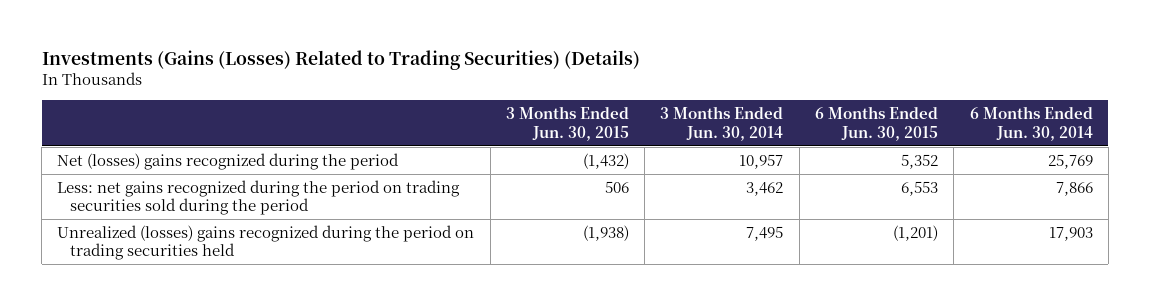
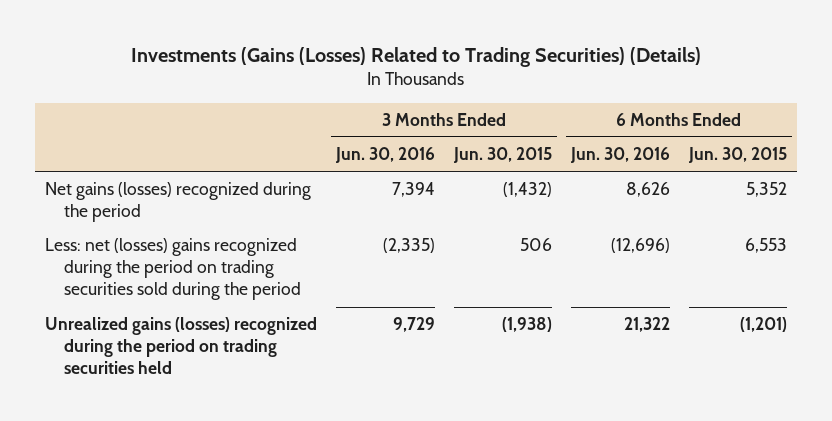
- | 3 Months Ended Jun. 30, 2015 | 3 Months Ended Jun. 30, 2014 | 6 Months Ended Jun. 30, 2015 | 6 Months Ended Jun. 30, 2014
+ | 3 Months Ended Jun. 30, 2016 | 3 Months Ended Jun. 30, 2015 | 6 Months Ended Jun. 30, 2016 | 6 Months Ended Jun. 30, 2015
- Net (losses) gains recognized during the period | (1,432) | 10,957 | 5,352 | 25,769
- Less: net gains recognized during the period on trading securities sold during the period | 506 | 3,462 | 6,553 | 7,866
- Unrealized (losses) gains recognized during the period on trading securities held | (1,938) | 7,495 | (1,201) | 17,903
+ Net gains (losses) recognized during the period | 7,394 | (1,432) | 8,626 | 5,352
+ Less: net (losses) gains recognized during the period on trading securities sold during the period | (2,335) | 506 | (12,696) | 6,553
+ Unrealized gains (losses) recognized during the period on trading securities held | 9,729 | (1,938) | 21,322 | (1,201)

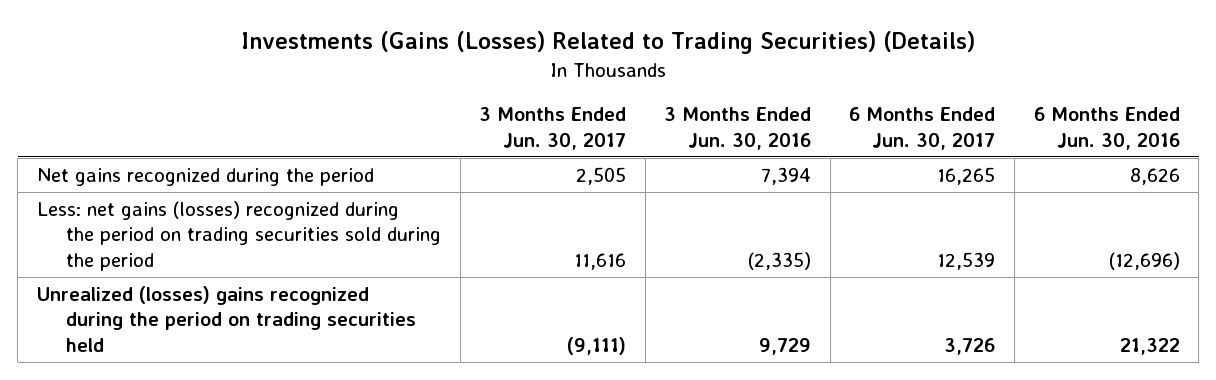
- | 3 Months Ended Jun. 30, 2016 | 3 Months Ended Jun. 30, 2015 | 6 Months Ended Jun. 30, 2016 | 6 Months Ended Jun. 30, 2015
+ | 3 Months Ended Jun. 30, 2017 | 3 Months Ended Jun. 30, 2016 | 6 Months Ended Jun. 30, 2017 | 6 Months Ended Jun. 30, 2016
- Net gains (losses) recognized during the period | 7,394 | (1,432) | 8,626 | 5,352
- Less: net (losses) gains recognized during the period on trading securities sold during the period | (2,335) | 506 | (12,696) | 6,553
- Unrealized gains (losses) recognized during the period on trading securities held | 9,729 | (1,938) | 21,322 | (1,201)
+ Net gains recognized during the period | 2,505 | 7,394 | 16,265 | 8,626
+ Less: net gains (losses) recognized during the period on trading securities sold during the period | 11,616 | (2,335) | 12,539 | (12,696)
+ Unrealized (losses) gains recognized during the period on trading securities held | (9,111) | 9,729 | 3,726 | 21,322

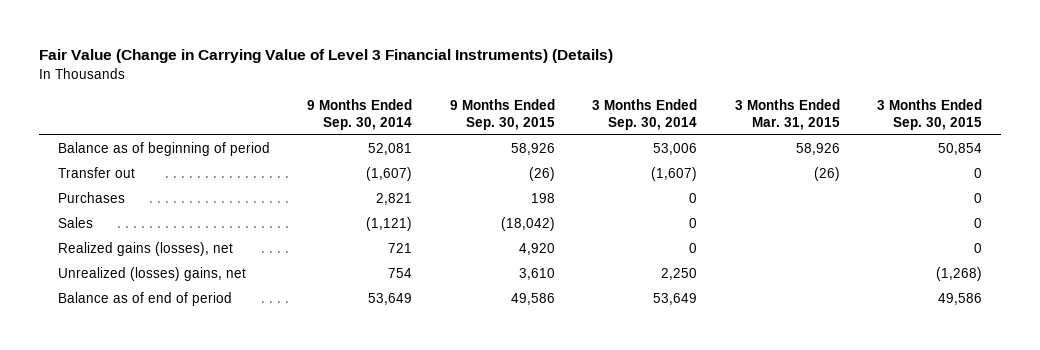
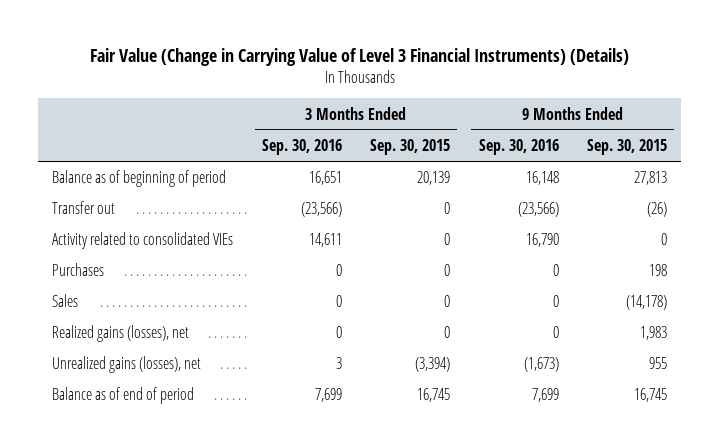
- | 9 Months Ended Sep. 30, 2014 | 9 Months Ended Sep. 30, 2015 | 3 Months Ended Sep. 30, 2014 | 3 Months Ended Mar. 31, 2015 | 3 Months Ended Sep. 30, 2015
+ | 3 Months Ended Sep. 30, 2016 | 3 Months Ended Sep. 30, 2015 | 9 Months Ended Sep. 30, 2016 | 9 Months Ended Sep. 30, 2015
- Balance as of beginning of period | 52,081 | 58,926 | 53,006 | 58,926 | 50,854
+ Balance as of beginning of period | 16,651 | 20,139 | 16,148 | 27,813
+ Activity related to consolidated VIEs | 14,611 | 0 | 16,790 | 0
- Sales | (1,121) | (18,042) | 0 | | 0
- Realized gains (losses), net | 721 | 4,920 | 0 | | 0
- Unrealized (losses) gains, net | 754 | 3,610 | 2,250 | | (1,268)
- Balance as of end of period | 53,649 | 49,586 | 53,649 | | 49,586
+ Sales | 0 | 0 | 0 | (14,178)
+ Realized gains (losses), net | 0 | 0 | 0 | 1,983
+ Unrealized gains (losses), net | 3 | (3,394) | (1,673) | 955
+ Balance as of end of period | 7,699 | 16,745 | 7,699 | 16,745

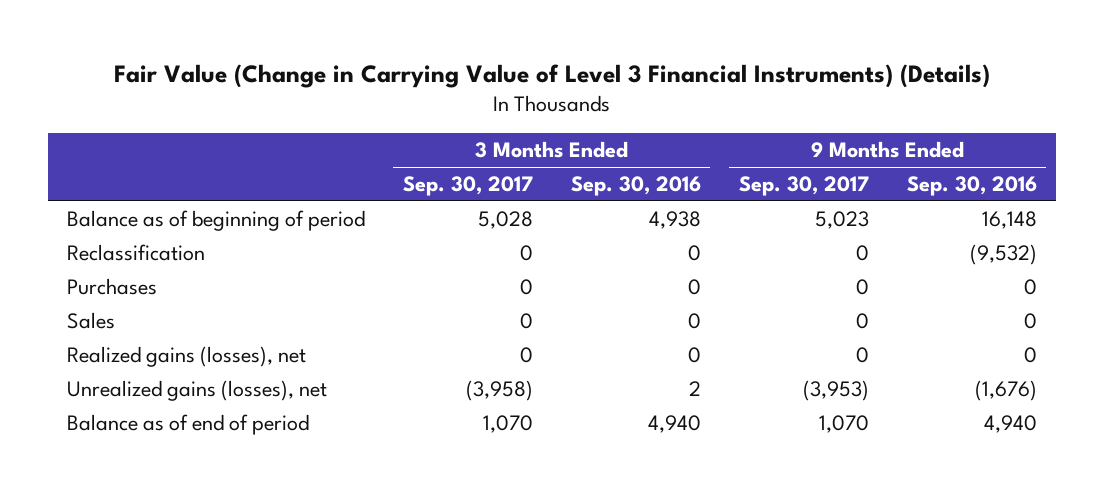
- | 3 Months Ended Sep. 30, 2016 | 3 Months Ended Sep. 30, 2015 | 9 Months Ended Sep. 30, 2016 | 9 Months Ended Sep. 30, 2015
+ | 3 Months Ended Sep. 30, 2017 | 3 Months Ended Sep. 30, 2016 | 9 Months Ended Sep. 30, 2017 | 9 Months Ended Sep. 30, 2016
- Balance as of beginning of period | 16,651 | 20,139 | 16,148 | 27,813
- Transfer out | (23,566) | 0 | (23,566) | (26)
- Activity related to consolidated VIEs | 14,611 | 0 | 16,790 | 0
+ Balance as of beginning of period | 5,028 | 4,938 | 5,023 | 16,148
+ Reclassification | 0 | 0 | 0 | (9,532)
- Unrealized gains (losses), net | 3 | (3,394) | (1,673) | 955
- Balance as of end of period | 7,699 | 16,745 | 7,699 | 16,745
+ Unrealized gains (losses), net | (3,958) | 2 | (3,953) | (1,676)
+ Balance as of end of period | 1,070 | 4,940 | 1,070 | 4,940

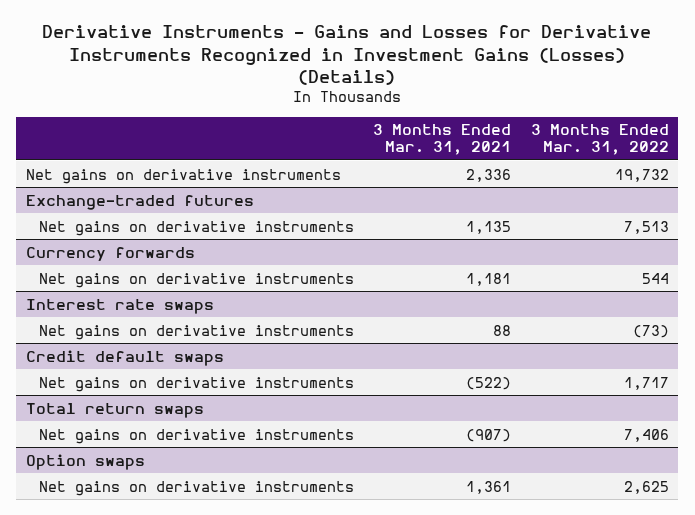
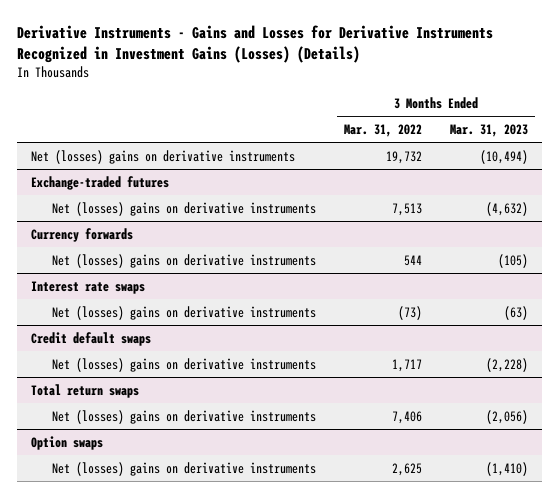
- | 3 Months Ended Mar. 31, 2021 | 3 Months Ended Mar. 31, 2022
+ | 3 Months Ended Mar. 31, 2022 | 3 Months Ended Mar. 31, 2023
- Net gains on derivative instruments | 2,336 | 19,732
+ Net (losses) gains on derivative instruments | 19,732 | (10,494)
@ Exchange-traded futures
- Net gains on derivative instruments | 1,135 | 7,513
+ Net (losses) gains on derivative instruments | 7,513 | (4,632)
@ Currency forwards
- Net gains on derivative instruments | 1,181 | 544
+ Net (losses) gains on derivative instruments | 544 | (105)
@ Interest rate swaps
- Net gains on derivative instruments | 88 | (73)
+ Net (losses) gains on derivative instruments | (73) | (63)
@ Credit default swaps
- Net gains on derivative instruments | (522) | 1,717
+ Net (losses) gains on derivative instruments | 1,717 | (2,228)
@ Total return swaps
- Net gains on derivative instruments | (907) | 7,406
+ Net (losses) gains on derivative instruments | 7,406 | (2,056)
@ Option swaps
- Net gains on derivative instruments | 1,361 | 2,625
+ Net (losses) gains on derivative instruments | 2,625 | (1,410)

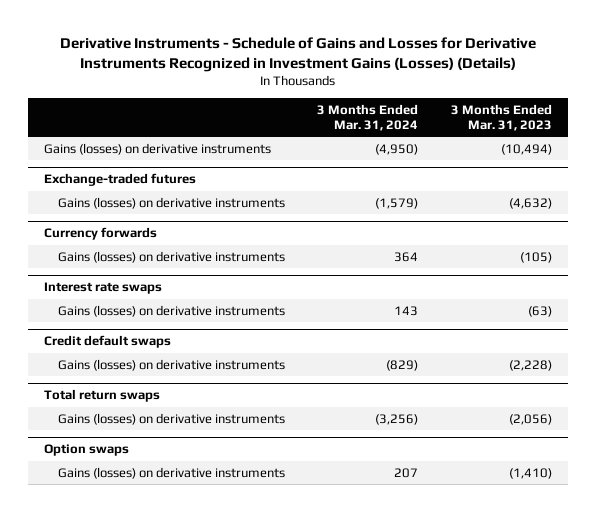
- Derivative Instruments - Gains and Losses for Derivative Instruments Recognized in Investment Gains (Losses) (Details)
+ Derivative Instruments - Schedule of Gains and Losses for Derivative Instruments Recognized in Investment Gains (Losses) (Details)
- | 3 Months Ended Mar. 31, 2022 | 3 Months Ended Mar. 31, 2023
+ | 3 Months Ended Mar. 31, 2024 | 3 Months Ended Mar. 31, 2023
- Net (losses) gains on derivative instruments | 19,732 | (10,494)
+ Gains (losses) on derivative instruments | (4,950) | (10,494)
@ Exchange-traded futures
- Net (losses) gains on derivative instruments | 7,513 | (4,632)
+ Gains (losses) on derivative instruments | (1,579) | (4,632)
@ Currency forwards
- Net (losses) gains on derivative instruments | 544 | (105)
+ Gains (losses) on derivative instruments | 364 | (105)
@ Interest rate swaps
- Net (losses) gains on derivative instruments | (73) | (63)
+ Gains (losses) on derivative instruments | 143 | (63)
@ Credit default swaps
- Net (losses) gains on derivative instruments | 1,717 | (2,228)
+ Gains (losses) on derivative instruments | (829) | (2,228)
@ Total return swaps
- Net (losses) gains on derivative instruments | 7,406 | (2,056)
+ Gains (losses) on derivative instruments | (3,256) | (2,056)
@ Option swaps
- Net (losses) gains on derivative instruments | 2,625 | (1,410)
+ Gains (losses) on derivative instruments | 207 | (1,410)

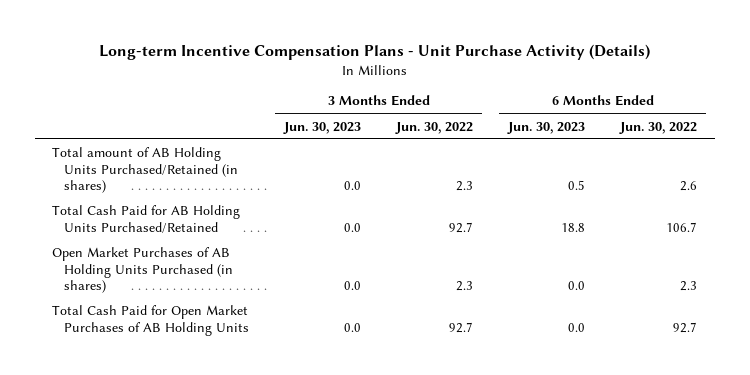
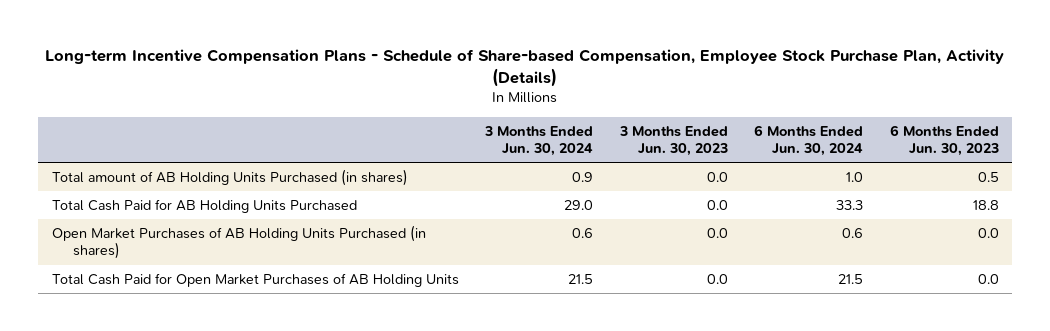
- Long-term Incentive Compensation Plans - Unit Purchase Activity (Details)
+ Long-term Incentive Compensation Plans - Schedule of Share-based Compensation, Employee Stock Purchase Plan, Activity (Details)
- | 3 Months Ended Jun. 30, 2023 | 3 Months Ended Jun. 30, 2022 | 6 Months Ended Jun. 30, 2023 | 6 Months Ended Jun. 30, 2022
+ | 3 Months Ended Jun. 30, 2024 | 3 Months Ended Jun. 30, 2023 | 6 Months Ended Jun. 30, 2024 | 6 Months Ended Jun. 30, 2023
- Total amount of AB Holding Units Purchased/Retained (in shares) | 0.0 | 2.3 | 0.5 | 2.6
- Total Cash Paid for AB Holding Units Purchased/Retained | 0.0 | 92.7 | 18.8 | 106.7
+ Total amount of AB Holding Units Purchased (in shares) | 0.9 | 0.0 | 1.0 | 0.5
+ Total Cash Paid for AB Holding Units Purchased | 29.0 | 0.0 | 33.3 | 18.8

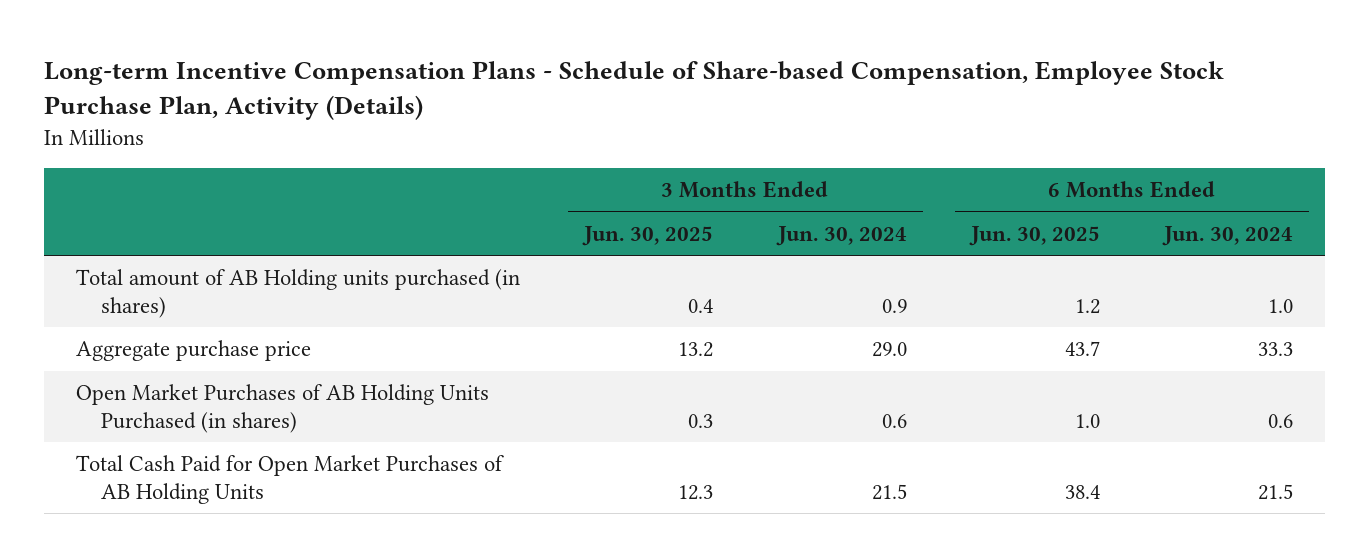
- | 3 Months Ended Jun. 30, 2024 | 3 Months Ended Jun. 30, 2023 | 6 Months Ended Jun. 30, 2024 | 6 Months Ended Jun. 30, 2023
+ | 3 Months Ended Jun. 30, 2025 | 3 Months Ended Jun. 30, 2024 | 6 Months Ended Jun. 30, 2025 | 6 Months Ended Jun. 30, 2024
- Total amount of AB Holding Units Purchased (in shares) | 0.9 | 0.0 | 1.0 | 0.5
- Total Cash Paid for AB Holding Units Purchased | 29.0 | 0.0 | 33.3 | 18.8
+ Total amount of AB Holding units purchased (in shares) | 0.4 | 0.9 | 1.2 | 1.0
+ Aggregate purchase price | 13.2 | 29.0 | 43.7 | 33.3

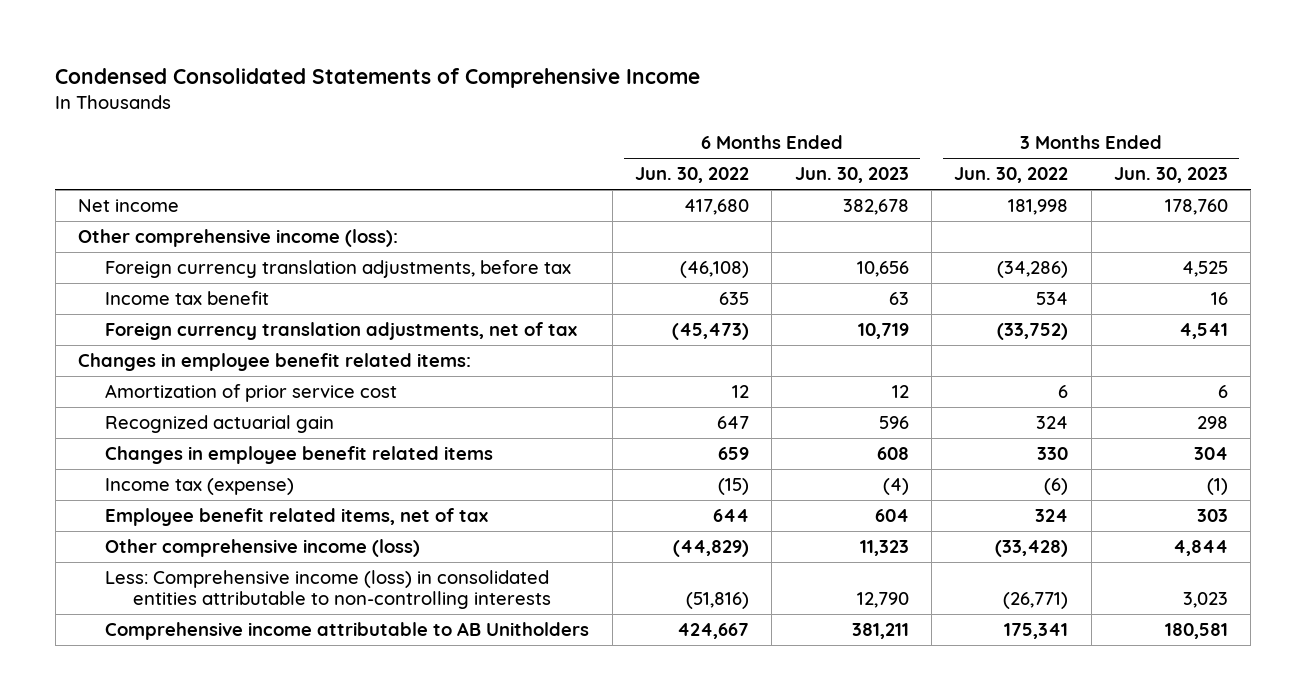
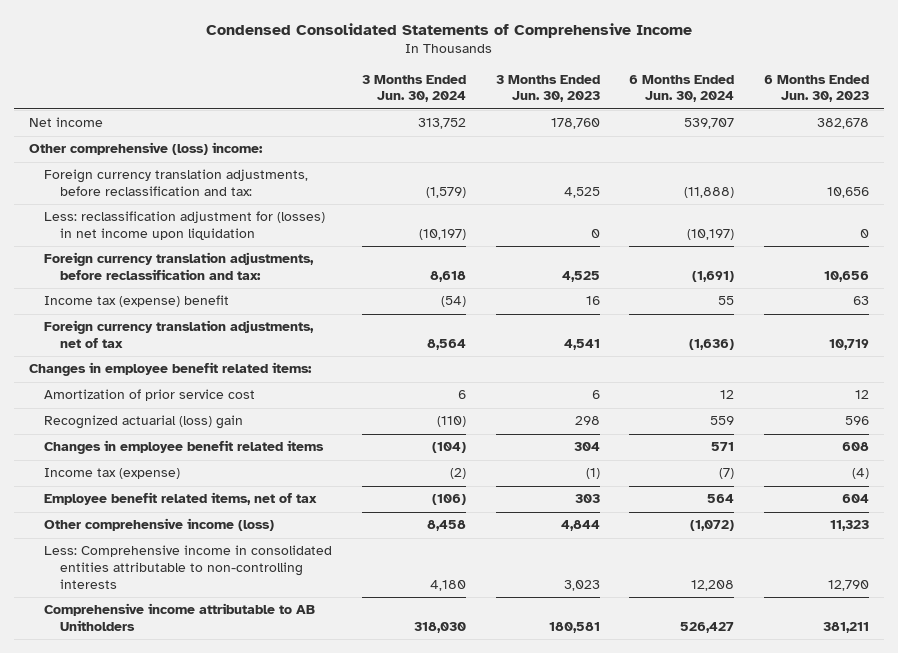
- | 6 Months Ended Jun. 30, 2022 | 6 Months Ended Jun. 30, 2023 | 3 Months Ended Jun. 30, 2022 | 3 Months Ended Jun. 30, 2023
+ | 3 Months Ended Jun. 30, 2024 | 3 Months Ended Jun. 30, 2023 | 6 Months Ended Jun. 30, 2024 | 6 Months Ended Jun. 30, 2023
- Other comprehensive income (loss):
- Foreign currency translation adjustments, before tax | (46,108) | 10,656 | (34,286) | 4,525
- Income tax benefit | 635 | 63 | 534 | 16
+ Other comprehensive (loss) income:
+ Foreign currency translation adjustments, before reclassification and tax: | (1,579) | 4,525 | (11,888) | 10,656
+ Less: reclassification adjustment for (losses) in net income upon liquidation | (10,197) | 0 | (10,197) | 0
+ Foreign currency translation adjustments, before reclassification and tax: | 8,618 | 4,525 | (1,691) | 10,656
+ Income tax (expense) benefit | (54) | 16 | 55 | 63
- Recognized actuarial gain | 647 | 596 | 324 | 298
+ Recognized actuarial (loss) gain | (110) | 298 | 559 | 596
- Less: Comprehensive income (loss) in consolidated entities attributable to non-controlling interests | (51,816) | 12,790 | (26,771) | 3,023
+ Less: Comprehensive income in consolidated entities attributable to non-controlling interests | 4,180 | 3,023 | 12,208 | 12,790

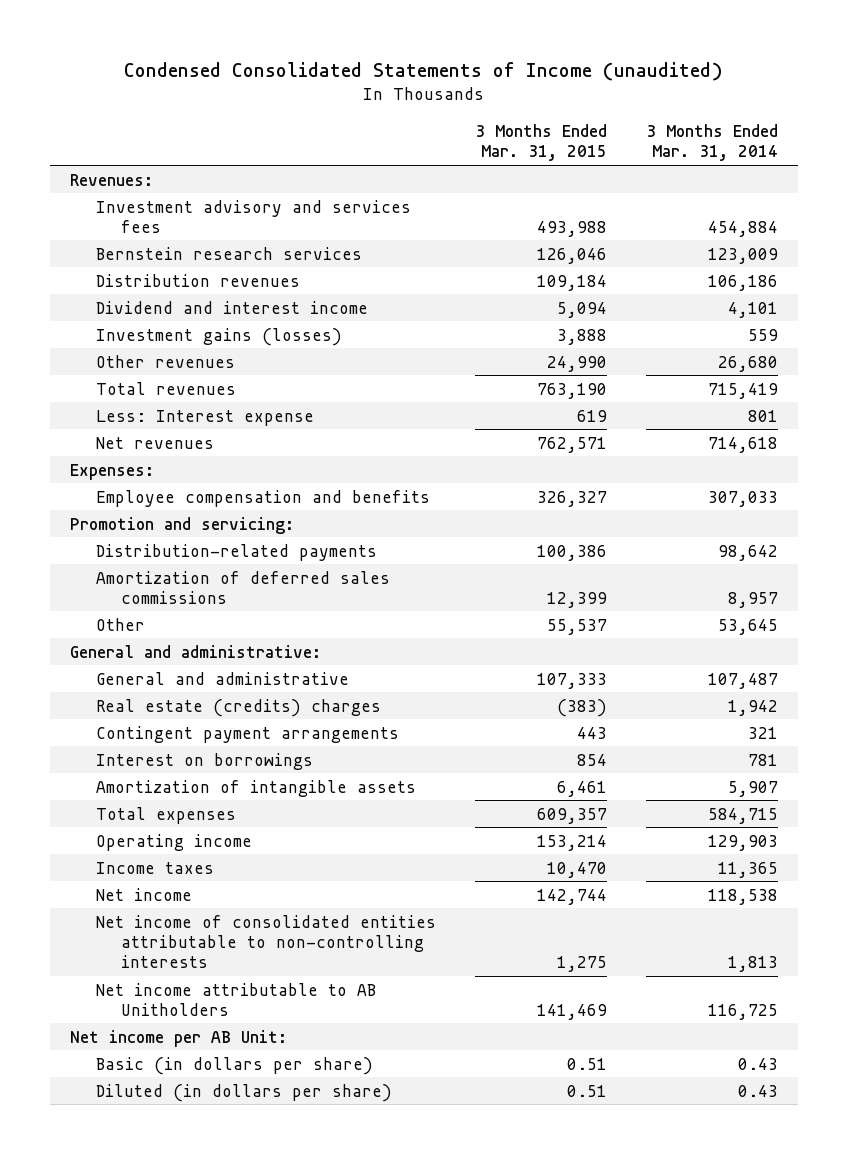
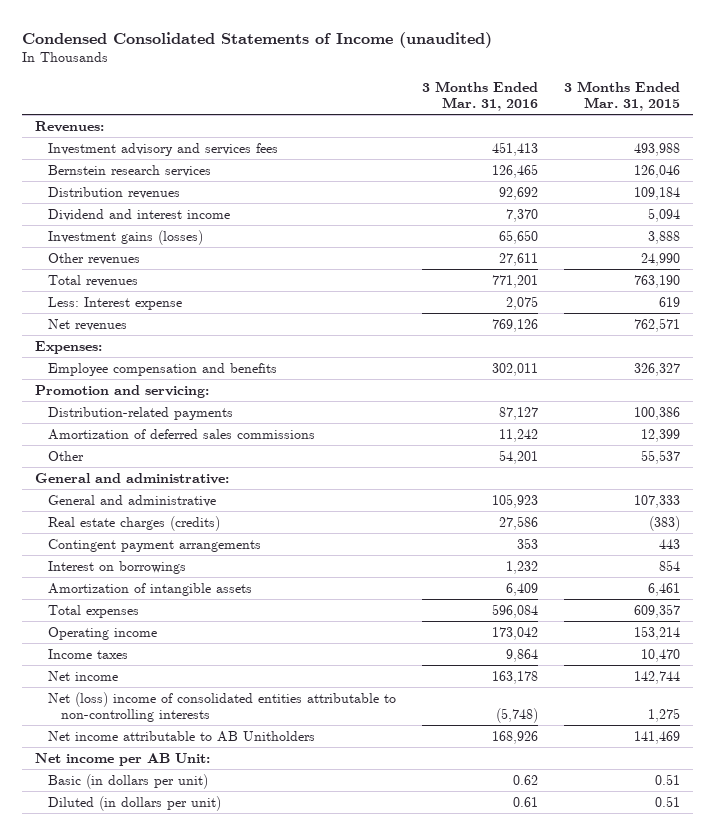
- | 3 Months Ended Mar. 31, 2015 | 3 Months Ended Mar. 31, 2014
+ | 3 Months Ended Mar. 31, 2016 | 3 Months Ended Mar. 31, 2015
- Real estate (credits) charges | (383) | 1,942
+ Real estate charges (credits) | 27,586 | (383)
- Net income of consolidated entities attributable to non-controlling interests | 1,275 | 1,813
+ Net (loss) income of consolidated entities attributable to non-controlling interests | (5,748) | 1,275
- Basic (in dollars per share) | 0.51 | 0.43
- Diluted (in dollars per share) | 0.51 | 0.43
+ Basic (in dollars per unit) | 0.62 | 0.51
+ Diluted (in dollars per unit) | 0.61 | 0.51

